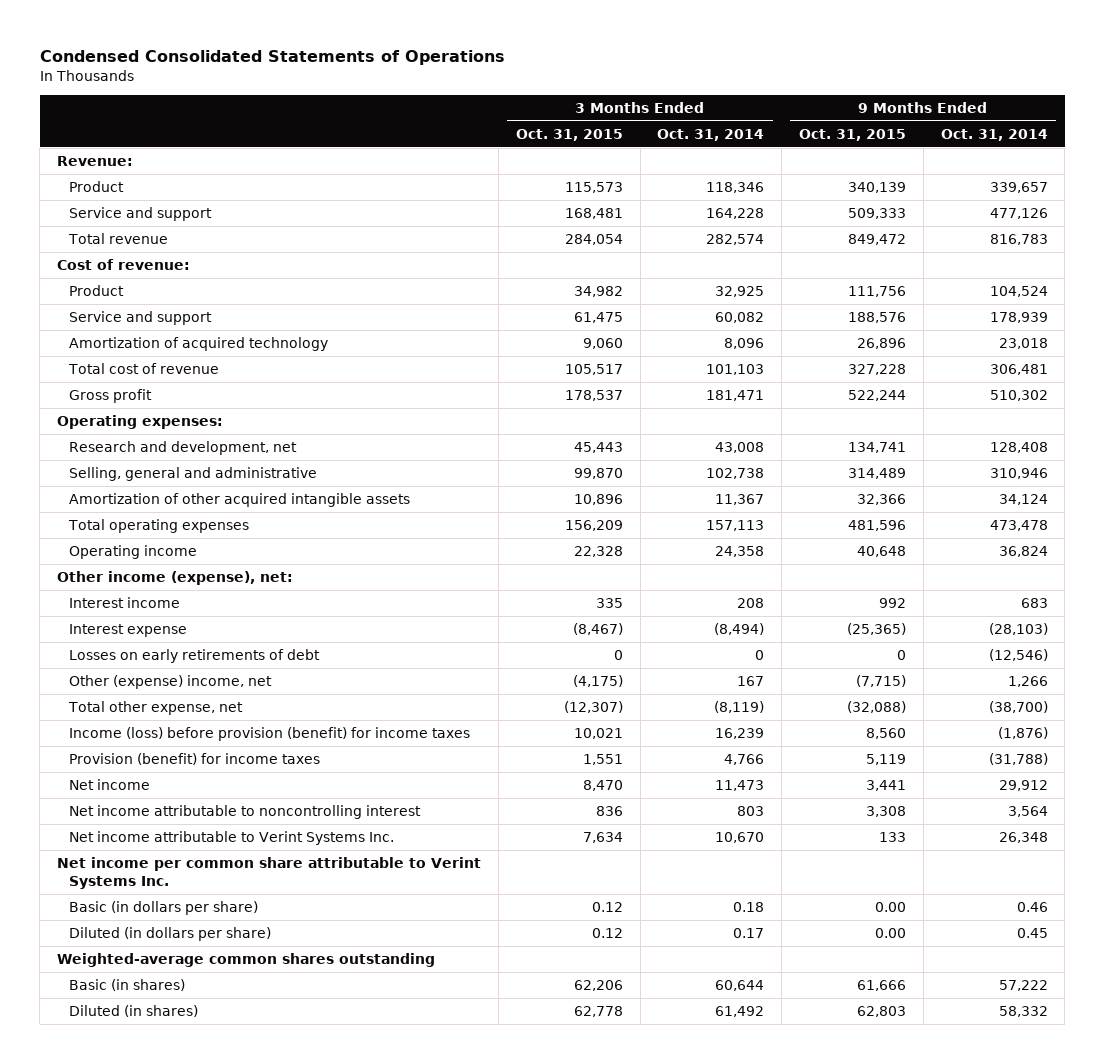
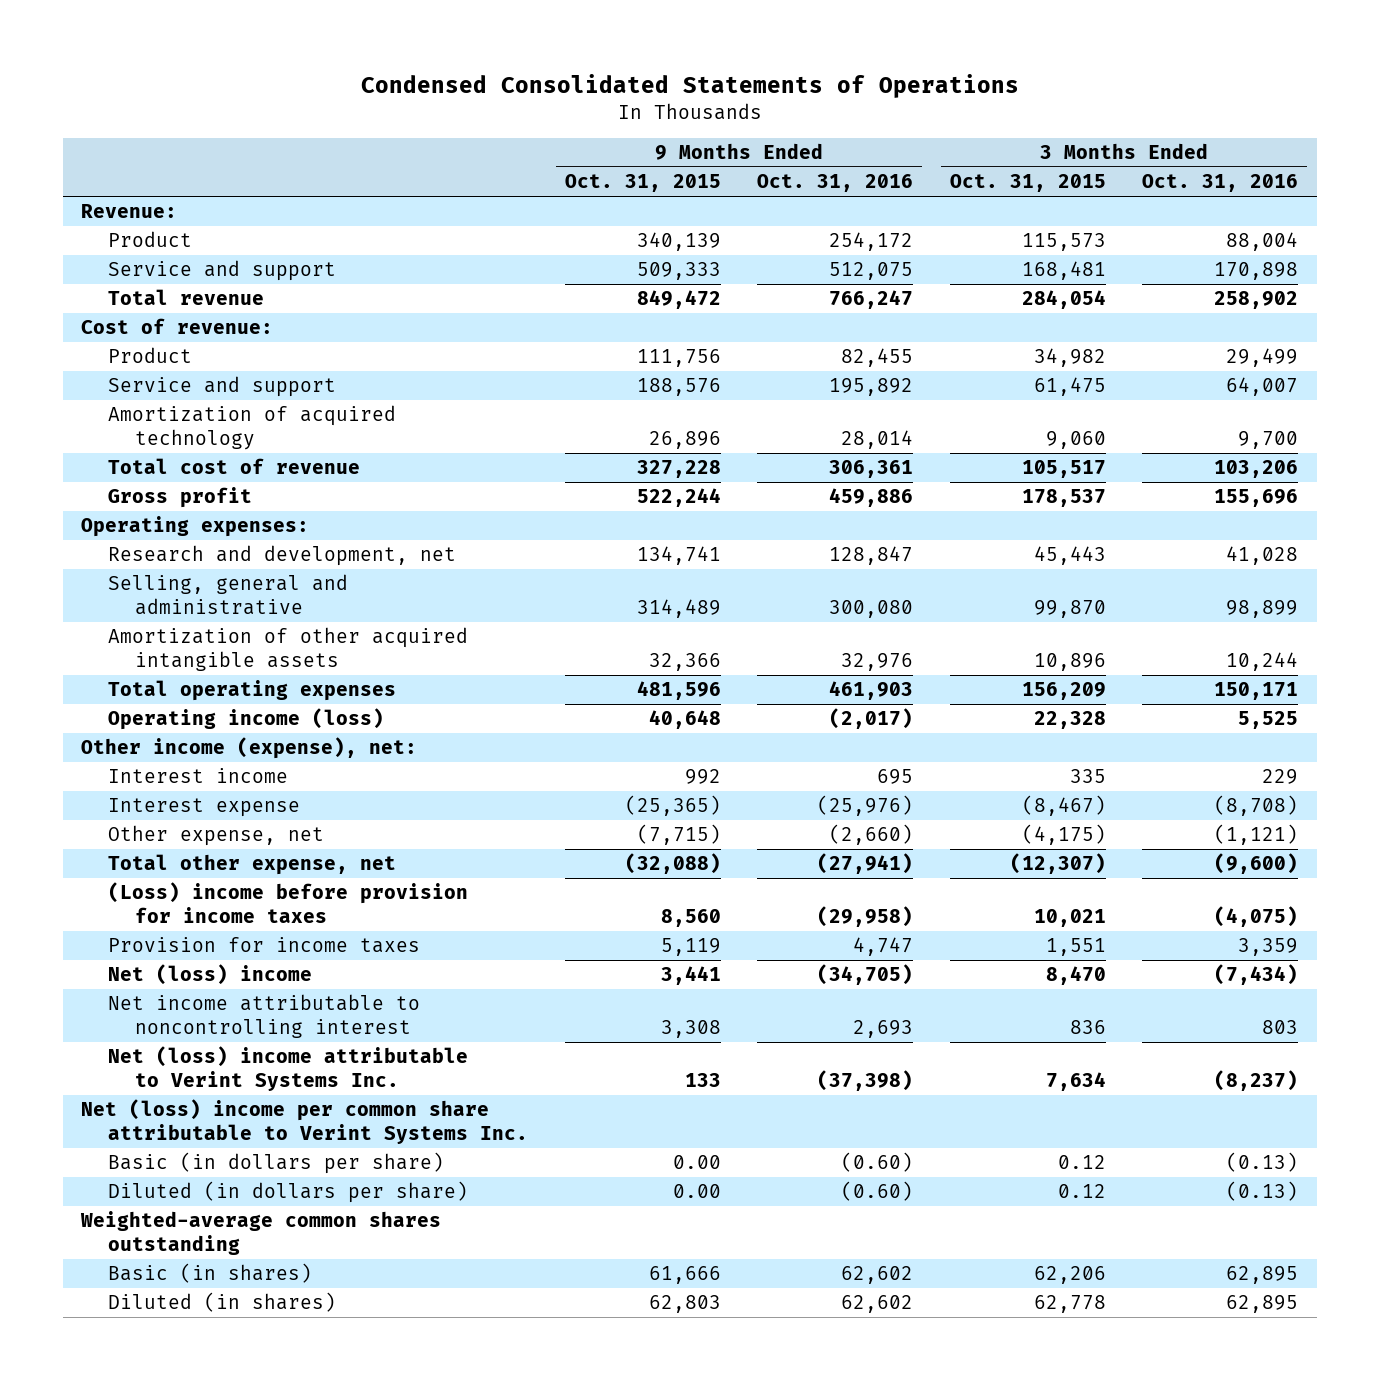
- | 3 Months Ended Oct. 31, 2015 | 3 Months Ended Oct. 31, 2014 | 9 Months Ended Oct. 31, 2015 | 9 Months Ended Oct. 31, 2014
+ | 9 Months Ended Oct. 31, 2015 | 9 Months Ended Oct. 31, 2016 | 3 Months Ended Oct. 31, 2015 | 3 Months Ended Oct. 31, 2016
- Operating income | 22,328 | 24,358 | 40,648 | 36,824
+ Operating income (loss) | 40,648 | (2,017) | 22,328 | 5,525
- Losses on early retirements of debt | 0 | 0 | 0 | (12,546)
- Other (expense) income, net | (4,175) | 167 | (7,715) | 1,266
+ Other expense, net | (7,715) | (2,660) | (4,175) | (1,121)
- Income (loss) before provision (benefit) for income taxes | 10,021 | 16,239 | 8,560 | (1,876)
- Provision (benefit) for income taxes | 1,551 | 4,766 | 5,119 | (31,788)
- Net income | 8,470 | 11,473 | 3,441 | 29,912
+ (Loss) income before provision for income taxes | 8,560 | (29,958) | 10,021 | (4,075)
+ Provision for income taxes | 5,119 | 4,747 | 1,551 | 3,359
+ Net (loss) income | 3,441 | (34,705) | 8,470 | (7,434)
- Net income attributable to Verint Systems Inc. | 7,634 | 10,670 | 133 | 26,348
- Net income per common share attributable to Verint Systems Inc.
+ Net (loss) income attributable to Verint Systems Inc. | 133 | (37,398) | 7,634 | (8,237)
+ Net (loss) income per common share attributable to Verint Systems Inc.

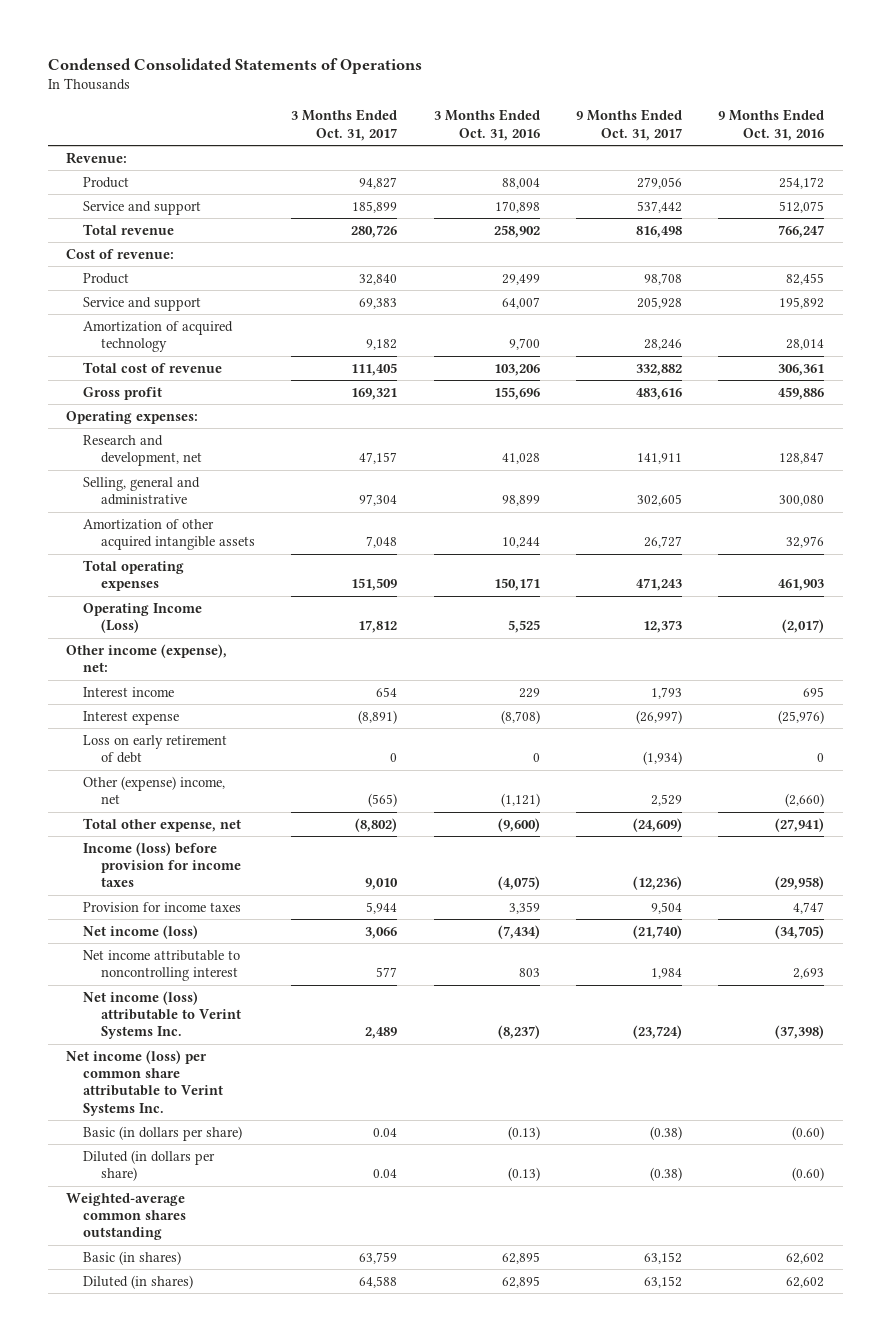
- | 9 Months Ended Oct. 31, 2015 | 9 Months Ended Oct. 31, 2016 | 3 Months Ended Oct. 31, 2015 | 3 Months Ended Oct. 31, 2016
+ | 3 Months Ended Oct. 31, 2017 | 3 Months Ended Oct. 31, 2016 | 9 Months Ended Oct. 31, 2017 | 9 Months Ended Oct. 31, 2016
- Operating income (loss) | 40,648 | (2,017) | 22,328 | 5,525
+ Operating Income (Loss) | 17,812 | 5,525 | 12,373 | (2,017)
- Other expense, net | (7,715) | (2,660) | (4,175) | (1,121)
+ Loss on early retirement of debt | 0 | 0 | (1,934) | 0
+ Other (expense) income, net | (565) | (1,121) | 2,529 | (2,660)
- (Loss) income before provision for income taxes | 8,560 | (29,958) | 10,021 | (4,075)
+ Income (loss) before provision for income taxes | 9,010 | (4,075) | (12,236) | (29,958)
- Net (loss) income | 3,441 | (34,705) | 8,470 | (7,434)
+ Net income (loss) | 3,066 | (7,434) | (21,740) | (34,705)
- Net (loss) income attributable to Verint Systems Inc. | 133 | (37,398) | 7,634 | (8,237)
- Net (loss) income per common share attributable to Verint Systems Inc.
+ Net income (loss) attributable to Verint Systems Inc. | 2,489 | (8,237) | (23,724) | (37,398)
+ Net income (loss) per common share attributable to Verint Systems Inc.

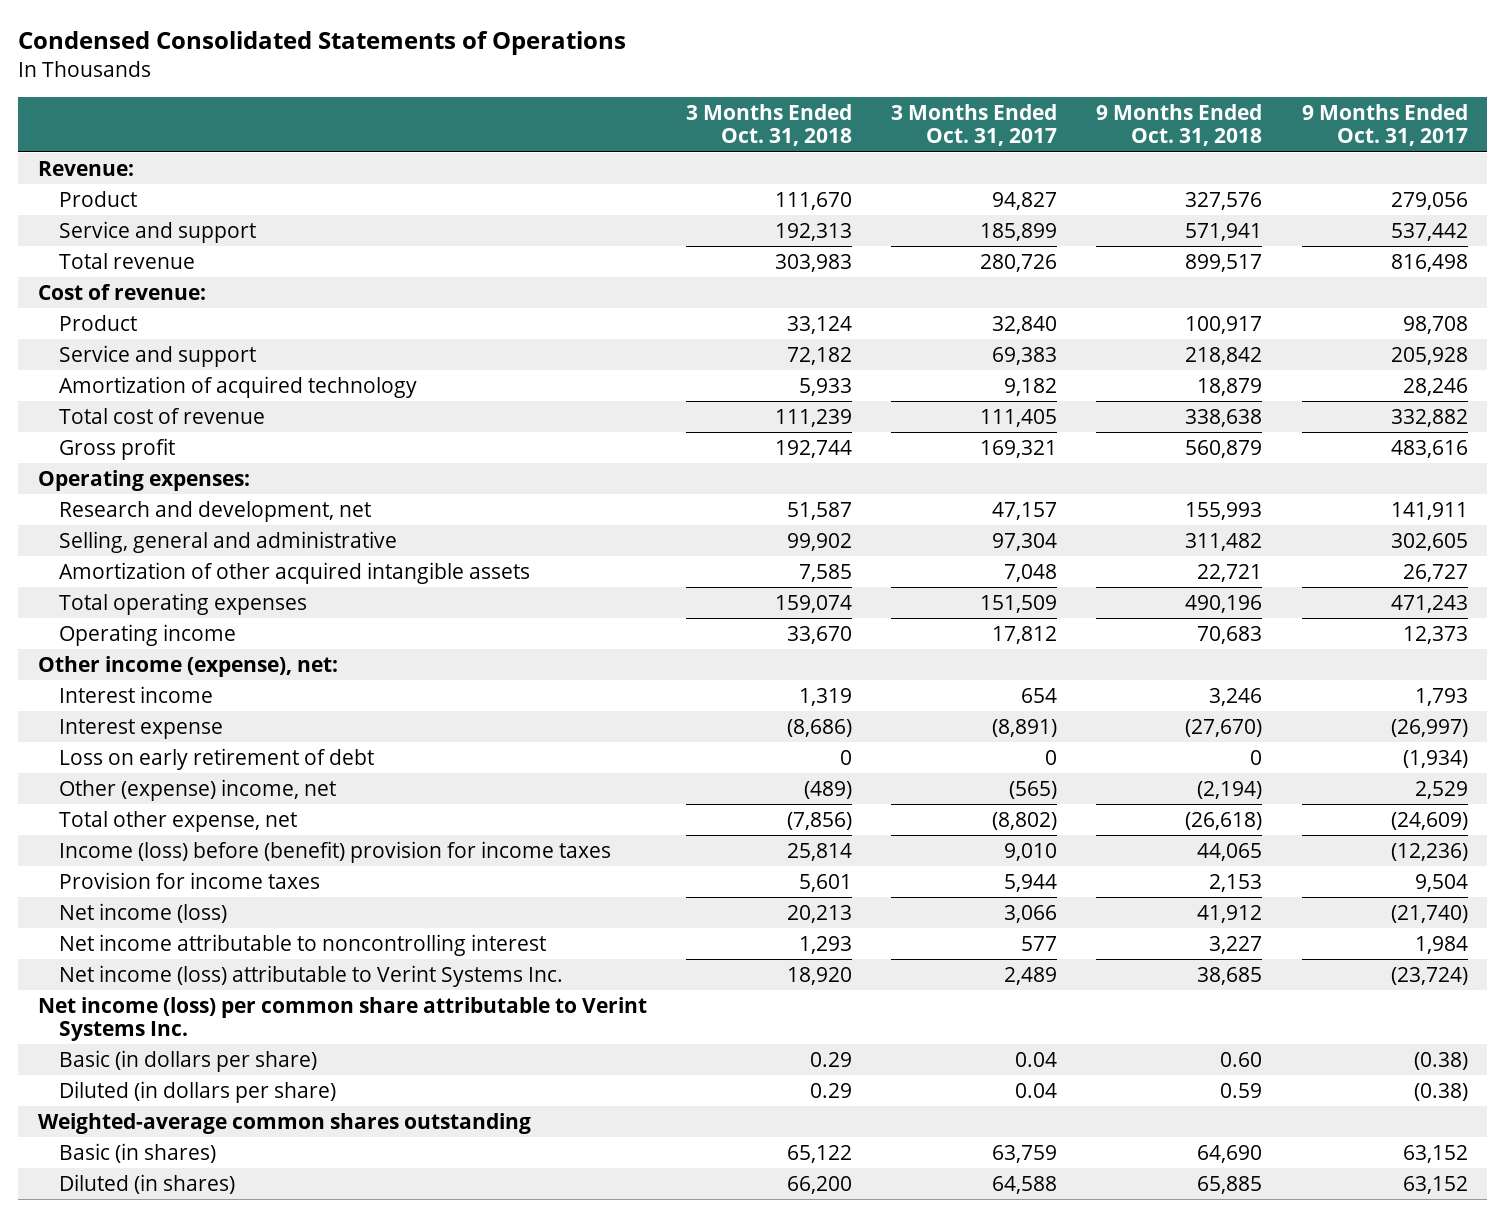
- | 3 Months Ended Oct. 31, 2017 | 3 Months Ended Oct. 31, 2016 | 9 Months Ended Oct. 31, 2017 | 9 Months Ended Oct. 31, 2016
+ | 3 Months Ended Oct. 31, 2018 | 3 Months Ended Oct. 31, 2017 | 9 Months Ended Oct. 31, 2018 | 9 Months Ended Oct. 31, 2017
- Operating Income (Loss) | 17,812 | 5,525 | 12,373 | (2,017)
+ Operating income | 33,670 | 17,812 | 70,683 | 12,373
- Income (loss) before provision for income taxes | 9,010 | (4,075) | (12,236) | (29,958)
+ Income (loss) before (benefit) provision for income taxes | 25,814 | 9,010 | 44,065 | (12,236)

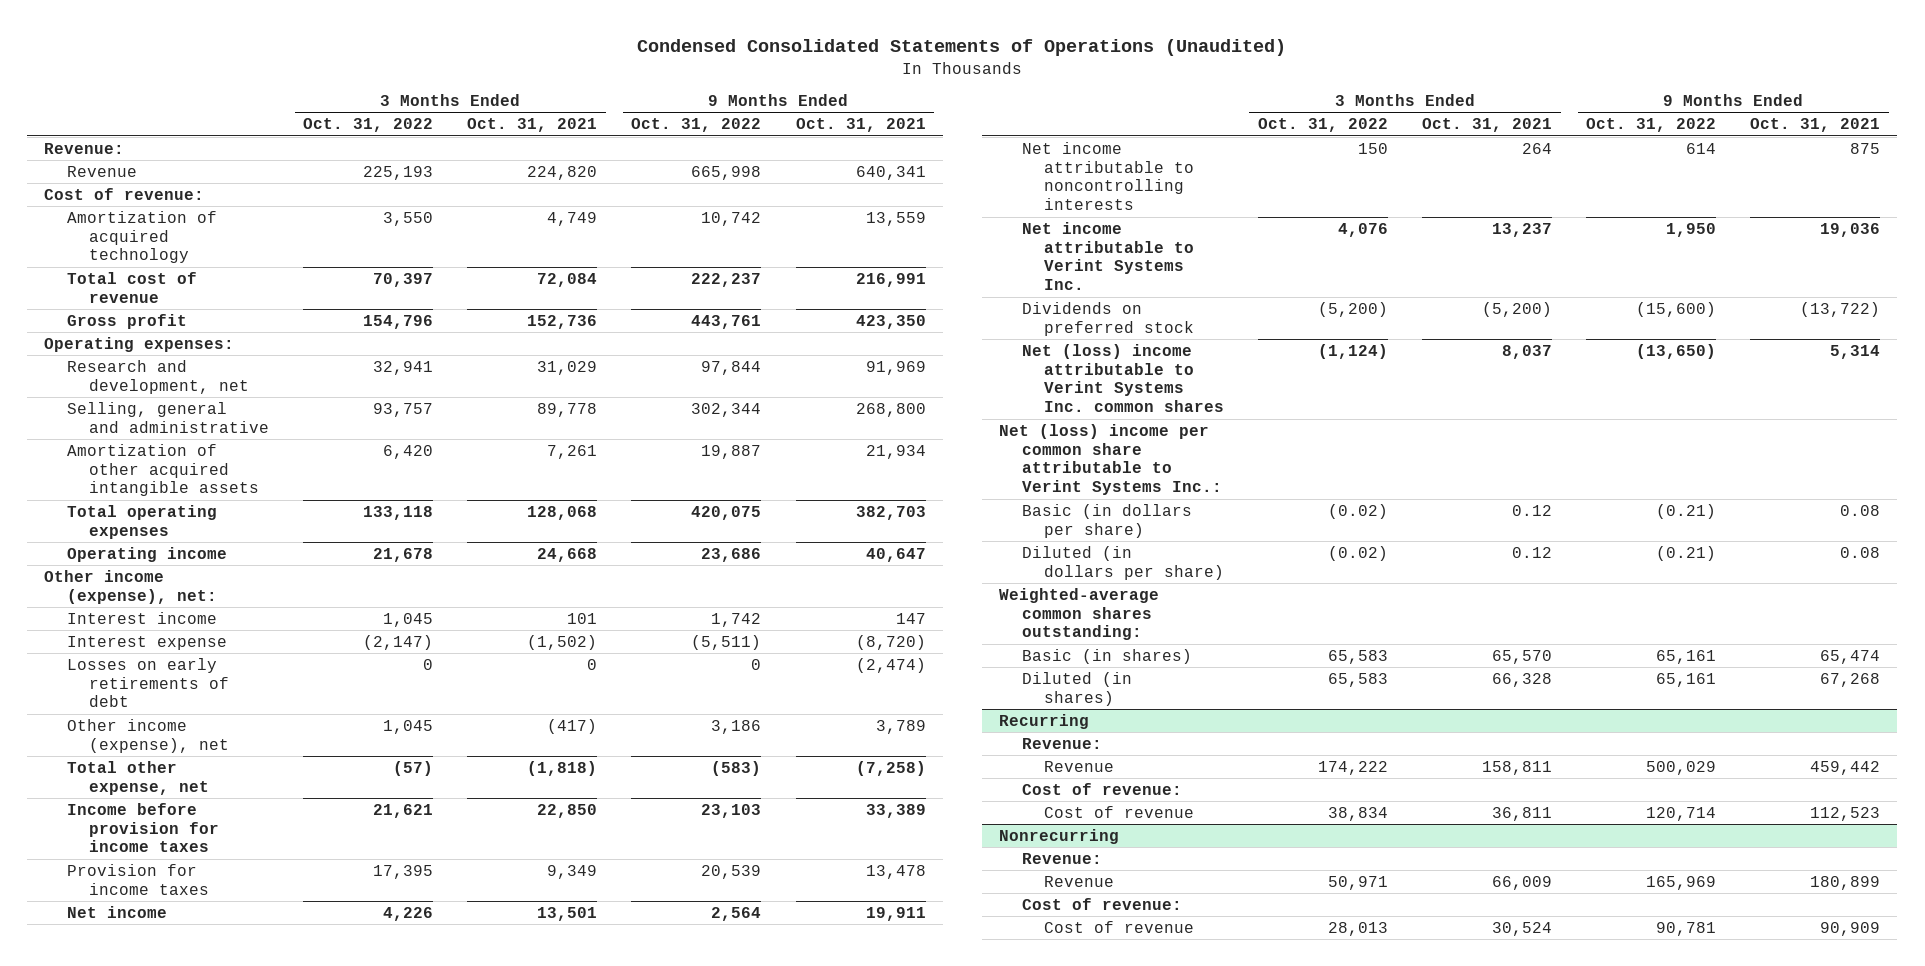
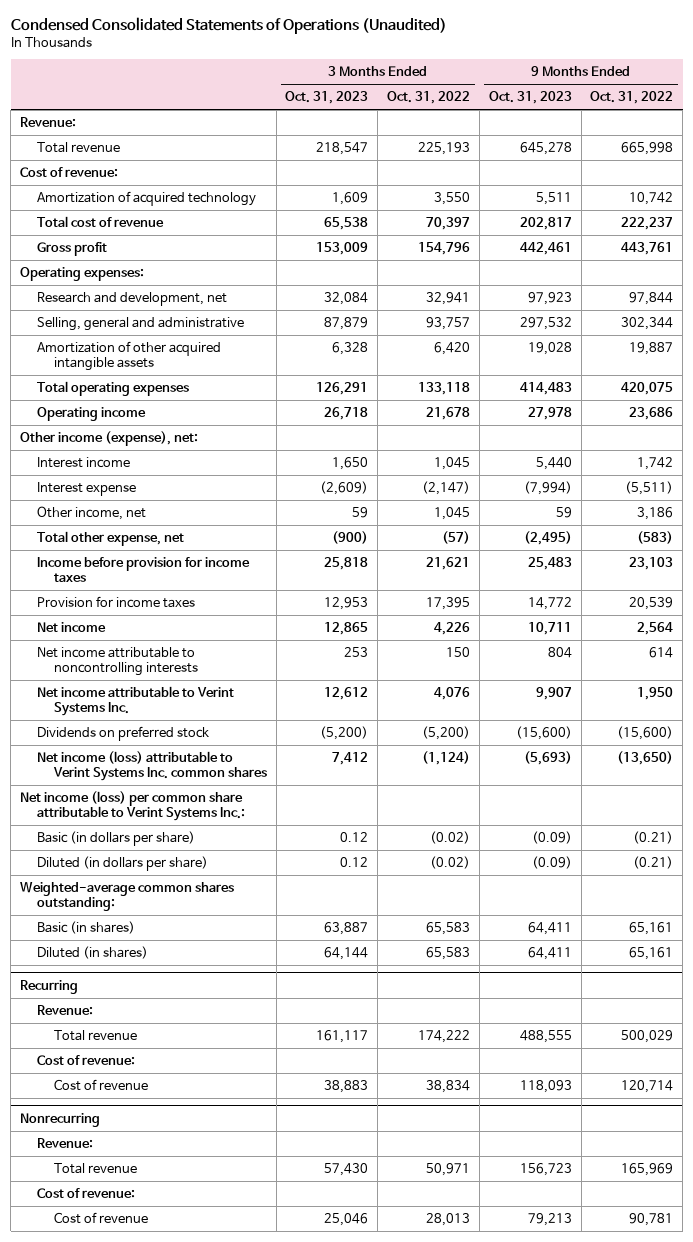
- | 3 Months Ended Oct. 31, 2022 | 3 Months Ended Oct. 31, 2021 | 9 Months Ended Oct. 31, 2022 | 9 Months Ended Oct. 31, 2021
+ | 3 Months Ended Oct. 31, 2023 | 3 Months Ended Oct. 31, 2022 | 9 Months Ended Oct. 31, 2023 | 9 Months Ended Oct. 31, 2022
- Revenue | 225,193 | 224,820 | 665,998 | 640,341
+ Total revenue | 218,547 | 225,193 | 645,278 | 665,998
- Losses on early retirements of debt | 0 | 0 | 0 | (2,474)
- Other income (expense), net | 1,045 | (417) | 3,186 | 3,789
+ Other income, net | 59 | 1,045 | 59 | 3,186
- Net (loss) income attributable to Verint Systems Inc. common shares | (1,124) | 8,037 | (13,650) | 5,314
- Net (loss) income per common share attributable to Verint Systems Inc.:
+ Net income (loss) attributable to Verint Systems Inc. common shares | 7,412 | (1,124) | (5,693) | (13,650)
+ Net income (loss) per common share attributable to Verint Systems Inc.:
@ Recurring
- Revenue | 174,222 | 158,811 | 500,029 | 459,442
+ Total revenue | 161,117 | 174,222 | 488,555 | 500,029
@ Nonrecurring
- Revenue | 50,971 | 66,009 | 165,969 | 180,899
+ Total revenue | 57,430 | 50,971 | 156,723 | 165,969

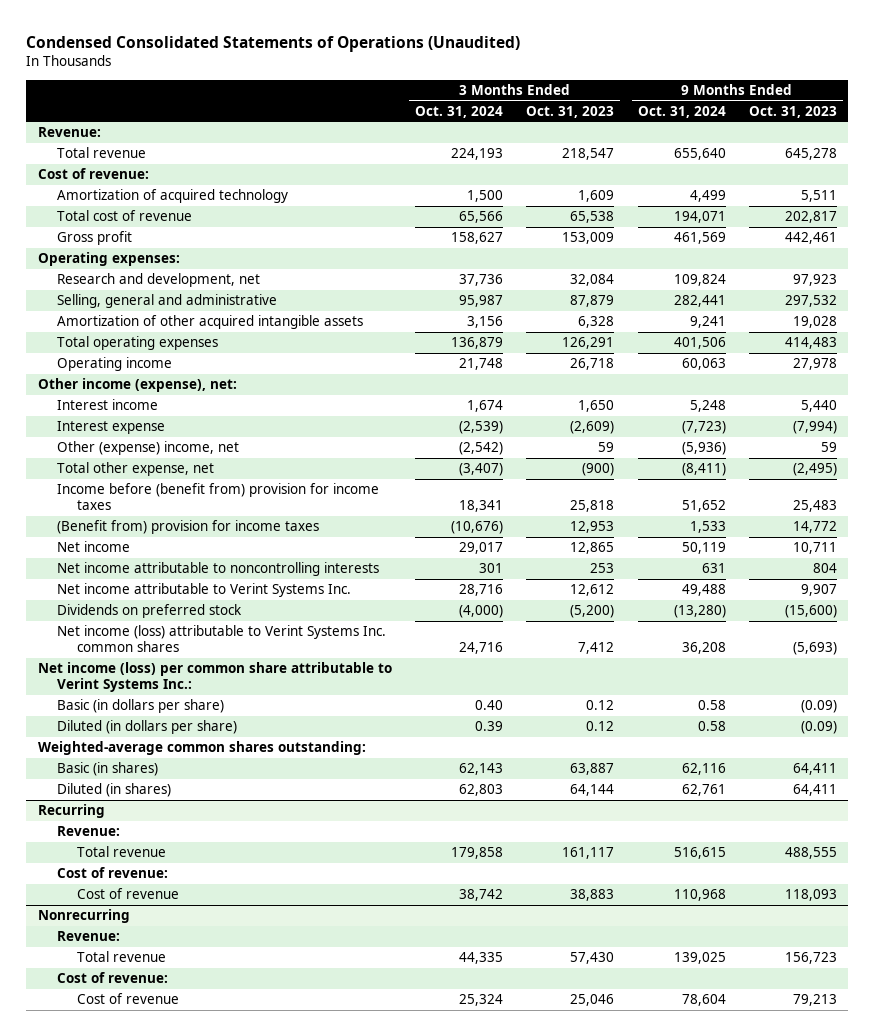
- | 3 Months Ended Oct. 31, 2023 | 3 Months Ended Oct. 31, 2022 | 9 Months Ended Oct. 31, 2023 | 9 Months Ended Oct. 31, 2022
+ | 3 Months Ended Oct. 31, 2024 | 3 Months Ended Oct. 31, 2023 | 9 Months Ended Oct. 31, 2024 | 9 Months Ended Oct. 31, 2023
- Other income, net | 59 | 1,045 | 59 | 3,186
+ Other (expense) income, net | (2,542) | 59 | (5,936) | 59
- Income before provision for income taxes | 25,818 | 21,621 | 25,483 | 23,103
- Provision for income taxes | 12,953 | 17,395 | 14,772 | 20,539
+ Income before (benefit from) provision for income taxes | 18,341 | 25,818 | 51,652 | 25,483
+ (Benefit from) provision for income taxes | (10,676) | 12,953 | 1,533 | 14,772

